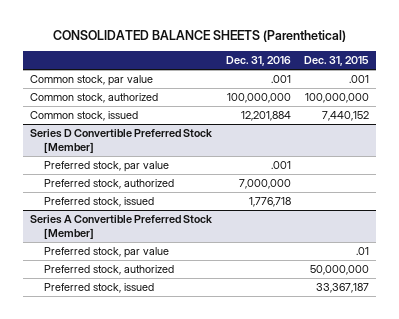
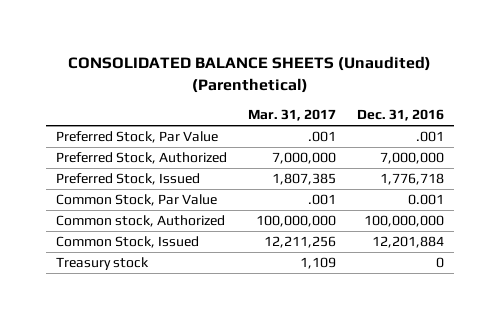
- CONSOLIDATED BALANCE SHEETS (Parenthetical)
+ CONSOLIDATED BALANCE SHEETS (Unaudited) (Parenthetical)
- | Dec. 31, 2016 | Dec. 31, 2015
+ | Mar. 31, 2017 | Dec. 31, 2016
- Common stock, par value | .001 | .001
- Common stock, authorized | 100,000,000 | 100,000,000
- Common stock, issued | 12,201,884 | 7,440,152
- Series D Convertible Preferred Stock [Member]
- Preferred stock, par value | .001 |
- Preferred stock, authorized | 7,000,000 |
- Preferred stock, issued | 1,776,718 |
- Series A Convertible Preferred Stock [Member]
- Preferred stock, par value | | .01
- Preferred stock, authorized | | 50,000,000
- Preferred stock, issued | | 33,367,187
+ Preferred Stock, Par Value | .001 | .001
+ Preferred Stock, Authorized | 7,000,000 | 7,000,000
+ Preferred Stock, Issued | 1,807,385 | 1,776,718
+ Common Stock, Par Value | .001 | 0.001
+ Common stock, Authorized | 100,000,000 | 100,000,000
+ Common Stock, Issued | 12,211,256 | 12,201,884
+ Treasury stock | 1,109 | 0

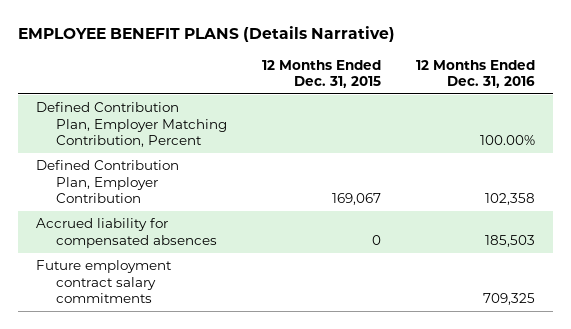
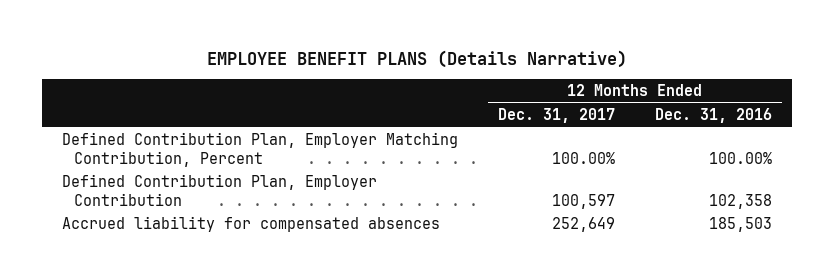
- | 12 Months Ended Dec. 31, 2015 | 12 Months Ended Dec. 31, 2016
+ | 12 Months Ended Dec. 31, 2017 | 12 Months Ended Dec. 31, 2016
- Future employment contract salary commitments | | 709,325

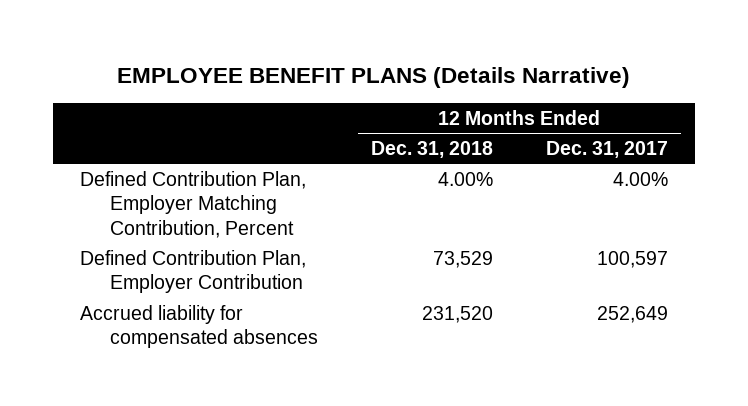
- | 12 Months Ended Dec. 31, 2017 | 12 Months Ended Dec. 31, 2016
+ | 12 Months Ended Dec. 31, 2018 | 12 Months Ended Dec. 31, 2017
- Defined Contribution Plan, Employer Matching Contribution, Percent | 100.00% | 100.00%
+ Defined Contribution Plan, Employer Matching Contribution, Percent | 4.00% | 4.00%

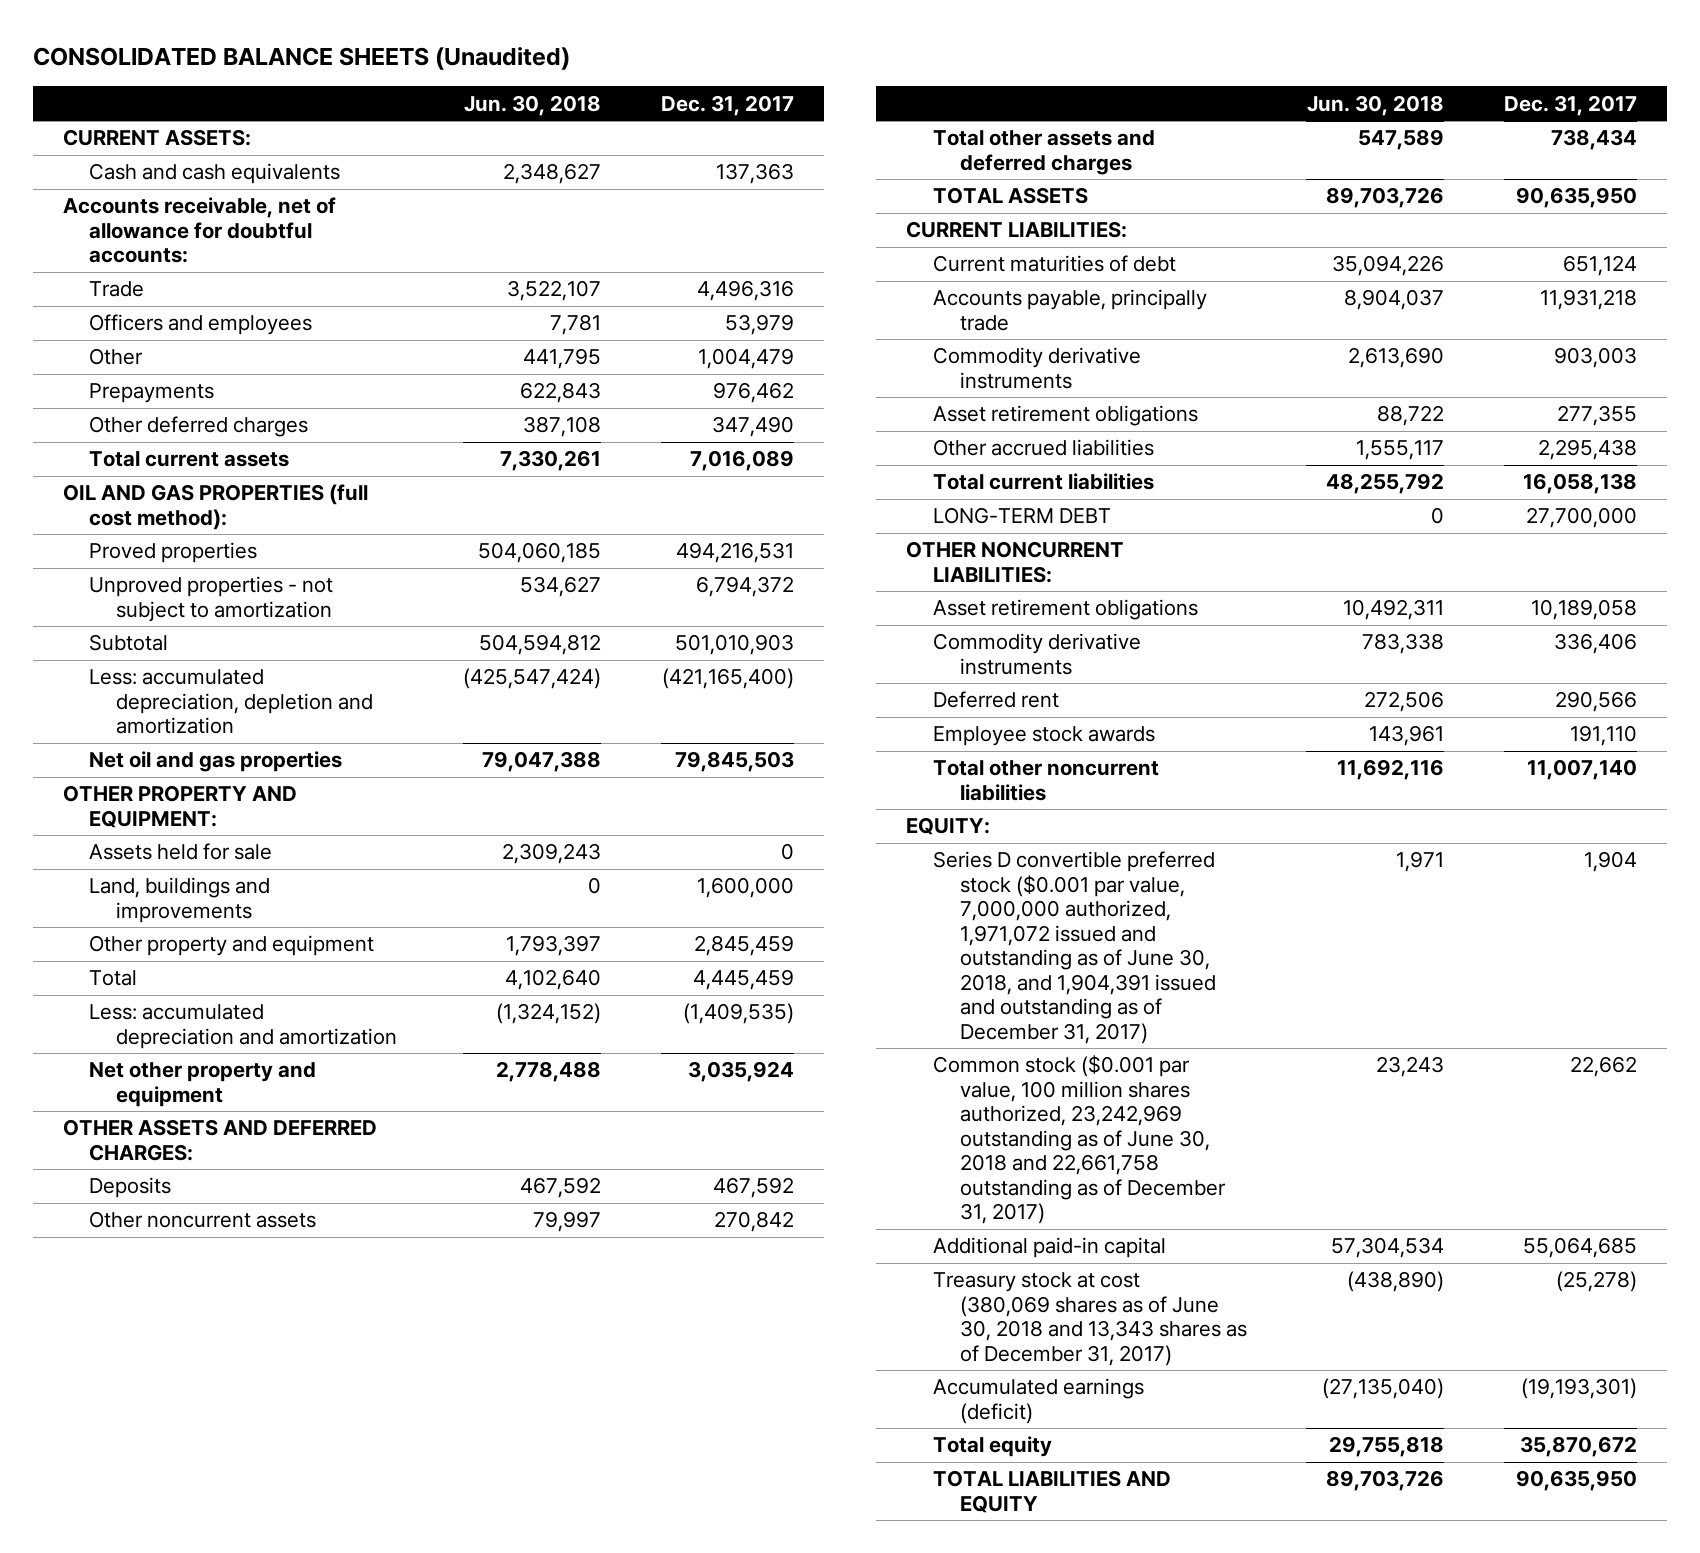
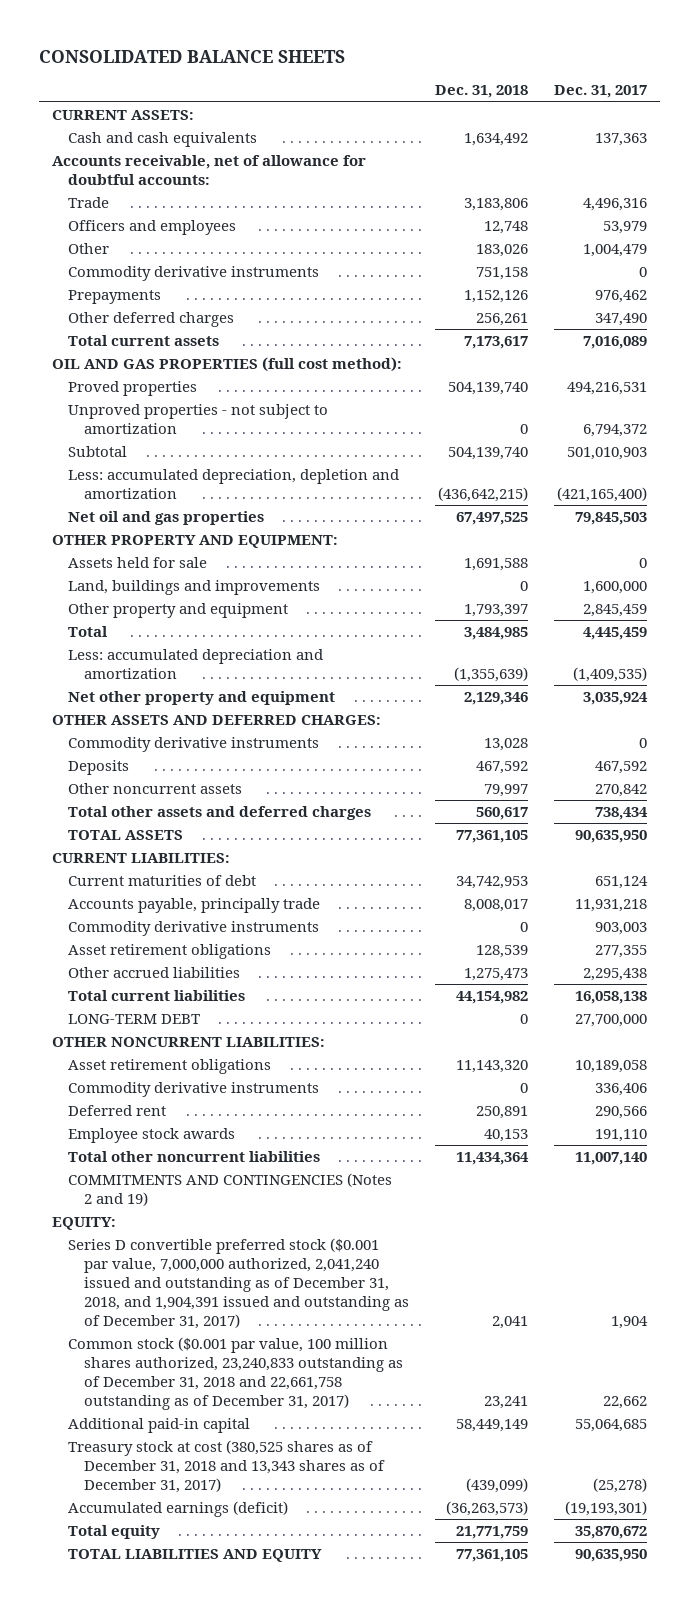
- CONSOLIDATED BALANCE SHEETS (Unaudited)
+ CONSOLIDATED BALANCE SHEETS
- | Jun. 30, 2018 | Dec. 31, 2017
+ | Dec. 31, 2018 | Dec. 31, 2017
+ Commodity derivative instruments | 751,158 | 0
+ Commodity derivative instruments | 13,028 | 0
+ COMMITMENTS AND CONTINGENCIES (Notes 2 and 19)
- Series D convertible preferred stock ($0.001 par value, 7,000,000 authorized, 1,971,072 issued and outstanding as of June 30, 2018, and 1,904,391 issued and outstanding as of December 31, 2017) | 1,971 | 1,904
- Common stock ($0.001 par value, 100 million shares authorized, 23,242,969 outstanding as of June 30, 2018 and 22,661,758 outstanding as of December 31, 2017) | 23,243 | 22,662
+ Series D convertible preferred stock ($0.001 par value, 7,000,000 authorized, 2,041,240 issued and outstanding as of December 31, 2018, and 1,904,391 issued and outstanding as of December 31, 2017) | 2,041 | 1,904
+ Common stock ($0.001 par value, 100 million shares authorized, 23,240,833 outstanding as of December 31, 2018 and 22,661,758 outstanding as of December 31, 2017) | 23,241 | 22,662
- Treasury stock at cost (380,069 shares as of June 30, 2018 and 13,343 shares as of December 31, 2017) | (438,890) | (25,278)
+ Treasury stock at cost (380,525 shares as of December 31, 2018 and 13,343 shares as of December 31, 2017) | (439,099) | (25,278)

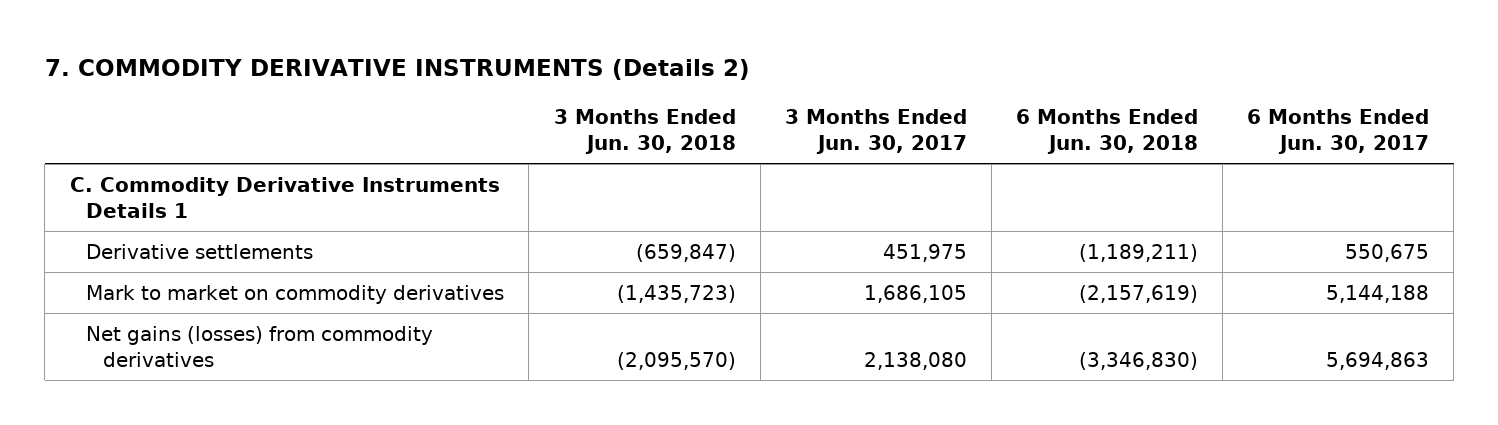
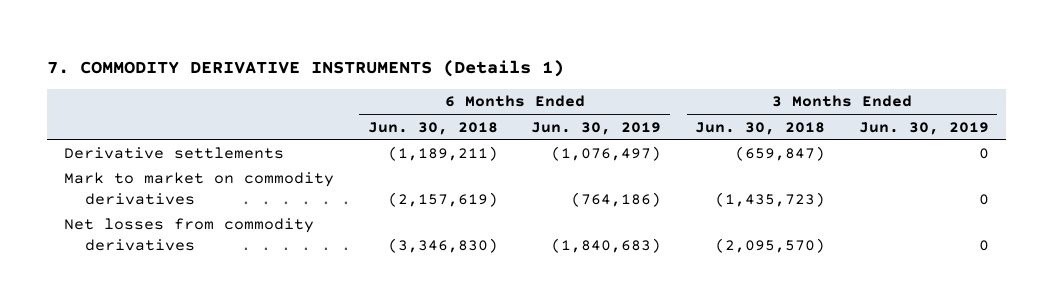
- 7. COMMODITY DERIVATIVE INSTRUMENTS (Details 2)
+ 7. COMMODITY DERIVATIVE INSTRUMENTS (Details 1)
- | 3 Months Ended Jun. 30, 2018 | 3 Months Ended Jun. 30, 2017 | 6 Months Ended Jun. 30, 2018 | 6 Months Ended Jun. 30, 2017
+ | 6 Months Ended Jun. 30, 2018 | 6 Months Ended Jun. 30, 2019 | 3 Months Ended Jun. 30, 2018 | 3 Months Ended Jun. 30, 2019
- C. Commodity Derivative Instruments Details 1
- Net gains (losses) from commodity derivatives | (2,095,570) | 2,138,080 | (3,346,830) | 5,694,863
+ Net losses from commodity derivatives | (3,346,830) | (1,840,683) | (2,095,570) | 0

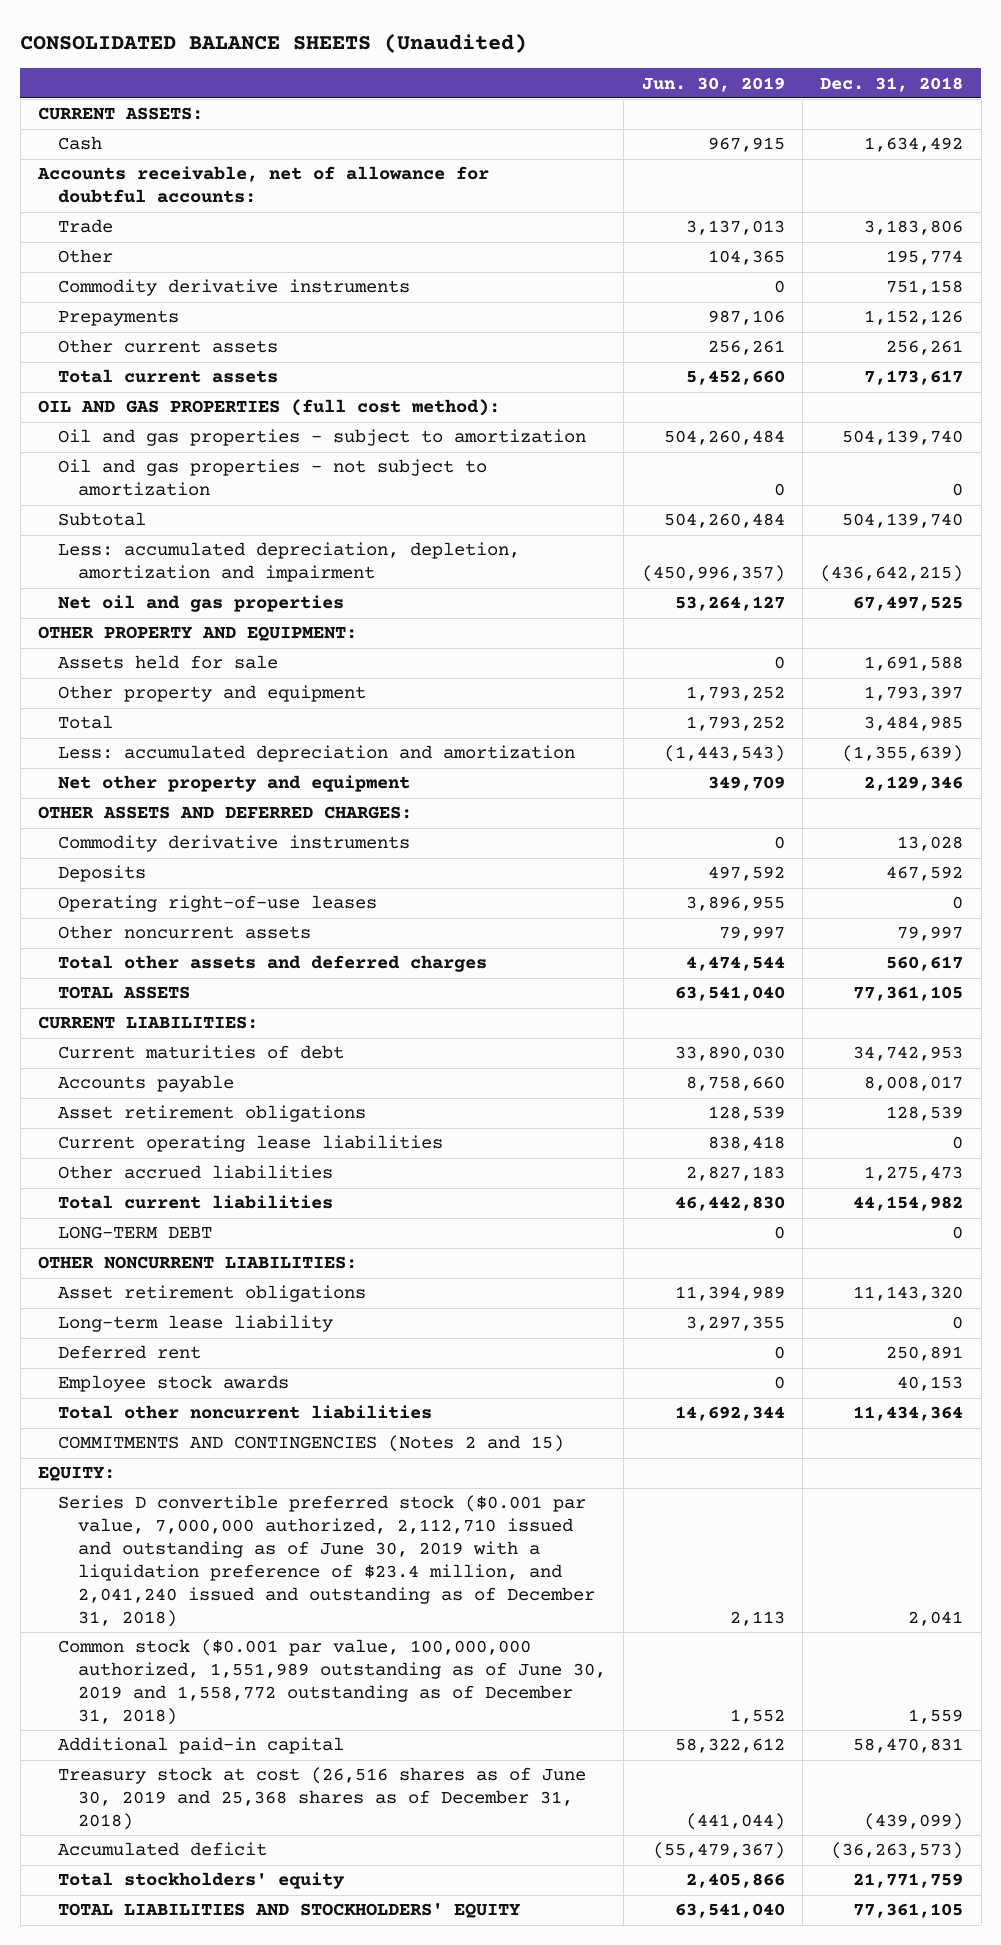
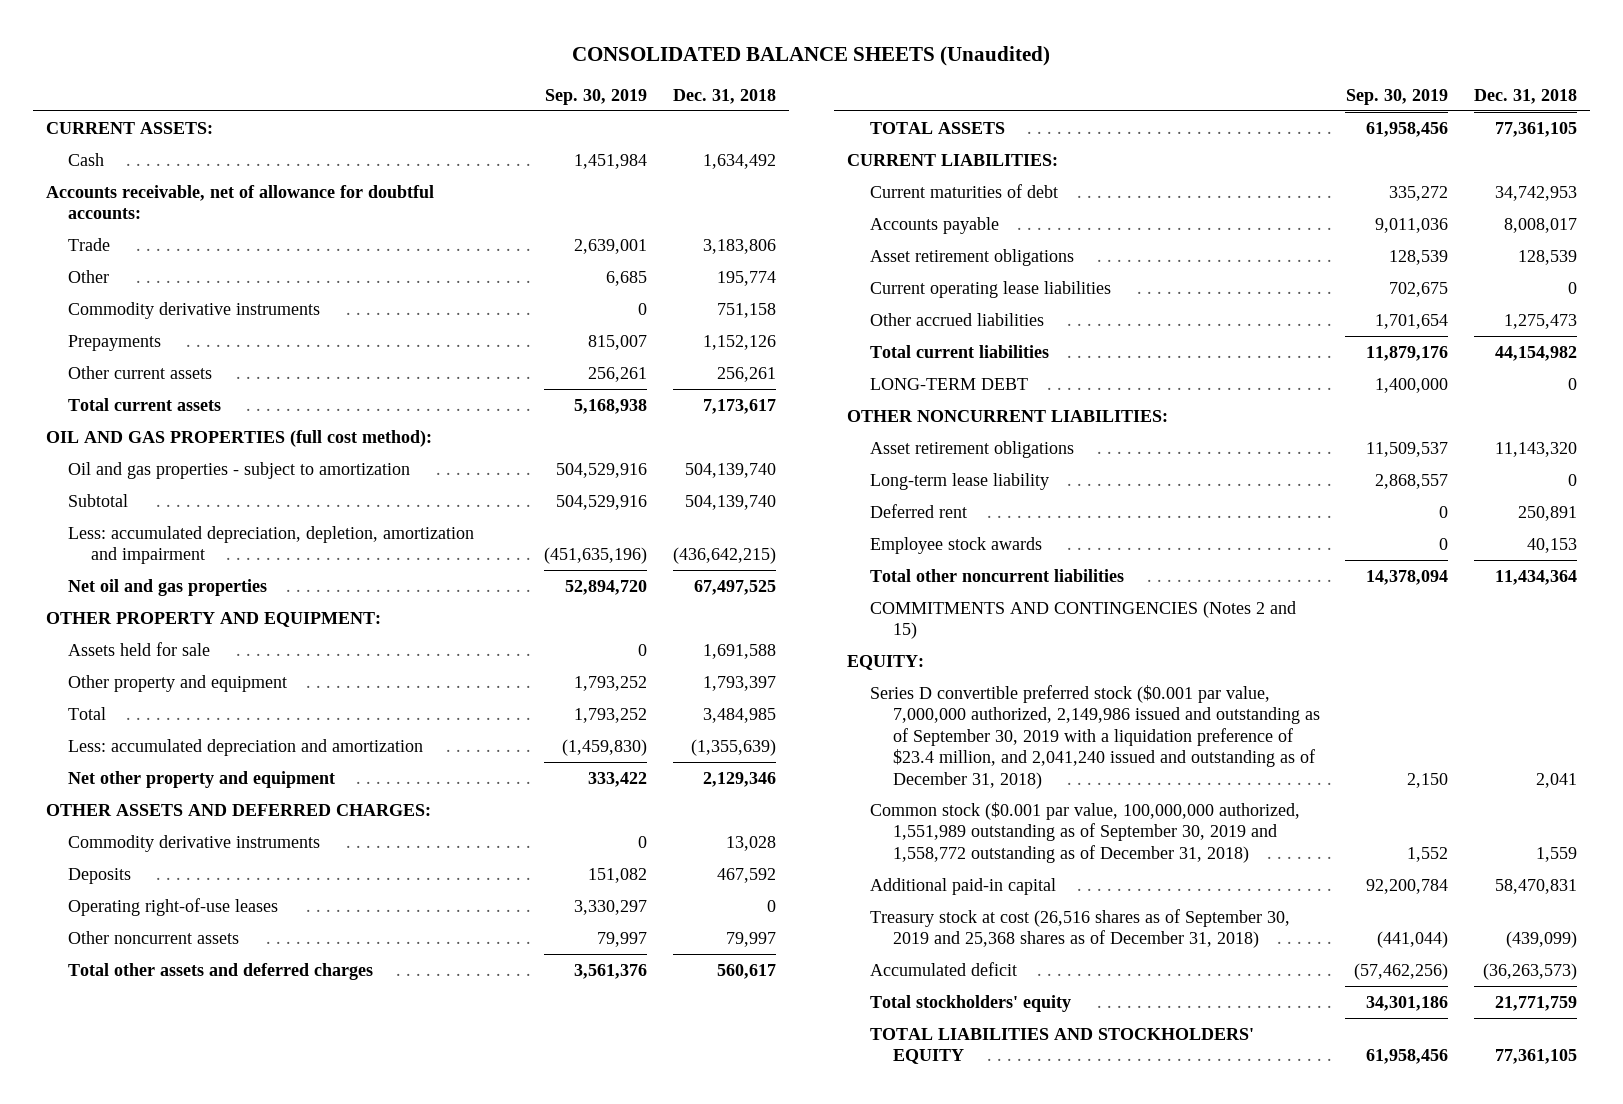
- | Jun. 30, 2019 | Dec. 31, 2018
+ | Sep. 30, 2019 | Dec. 31, 2018
- Oil and gas properties - not subject to amortization | 0 | 0
- Series D convertible preferred stock ($0.001 par value, 7,000,000 authorized, 2,112,710 issued and outstanding as of June 30, 2019 with a liquidation preference of $23.4 million, and 2,041,240 issued and outstanding as of December 31, 2018) | 2,113 | 2,041
- Common stock ($0.001 par value, 100,000,000 authorized, 1,551,989 outstanding as of June 30, 2019 and 1,558,772 outstanding as of December 31, 2018) | 1,552 | 1,559
+ Series D convertible preferred stock ($0.001 par value, 7,000,000 authorized, 2,149,986 issued and outstanding as of September 30, 2019 with a liquidation preference of $23.4 million, and 2,041,240 issued and outstanding as of December 31, 2018) | 2,150 | 2,041
+ Common stock ($0.001 par value, 100,000,000 authorized, 1,551,989 outstanding as of September 30, 2019 and 1,558,772 outstanding as of December 31, 2018) | 1,552 | 1,559
- Treasury stock at cost (26,516 shares as of June 30, 2019 and 25,368 shares as of December 31, 2018) | (441,044) | (439,099)
+ Treasury stock at cost (26,516 shares as of September 30, 2019 and 25,368 shares as of December 31, 2018) | (441,044) | (439,099)

